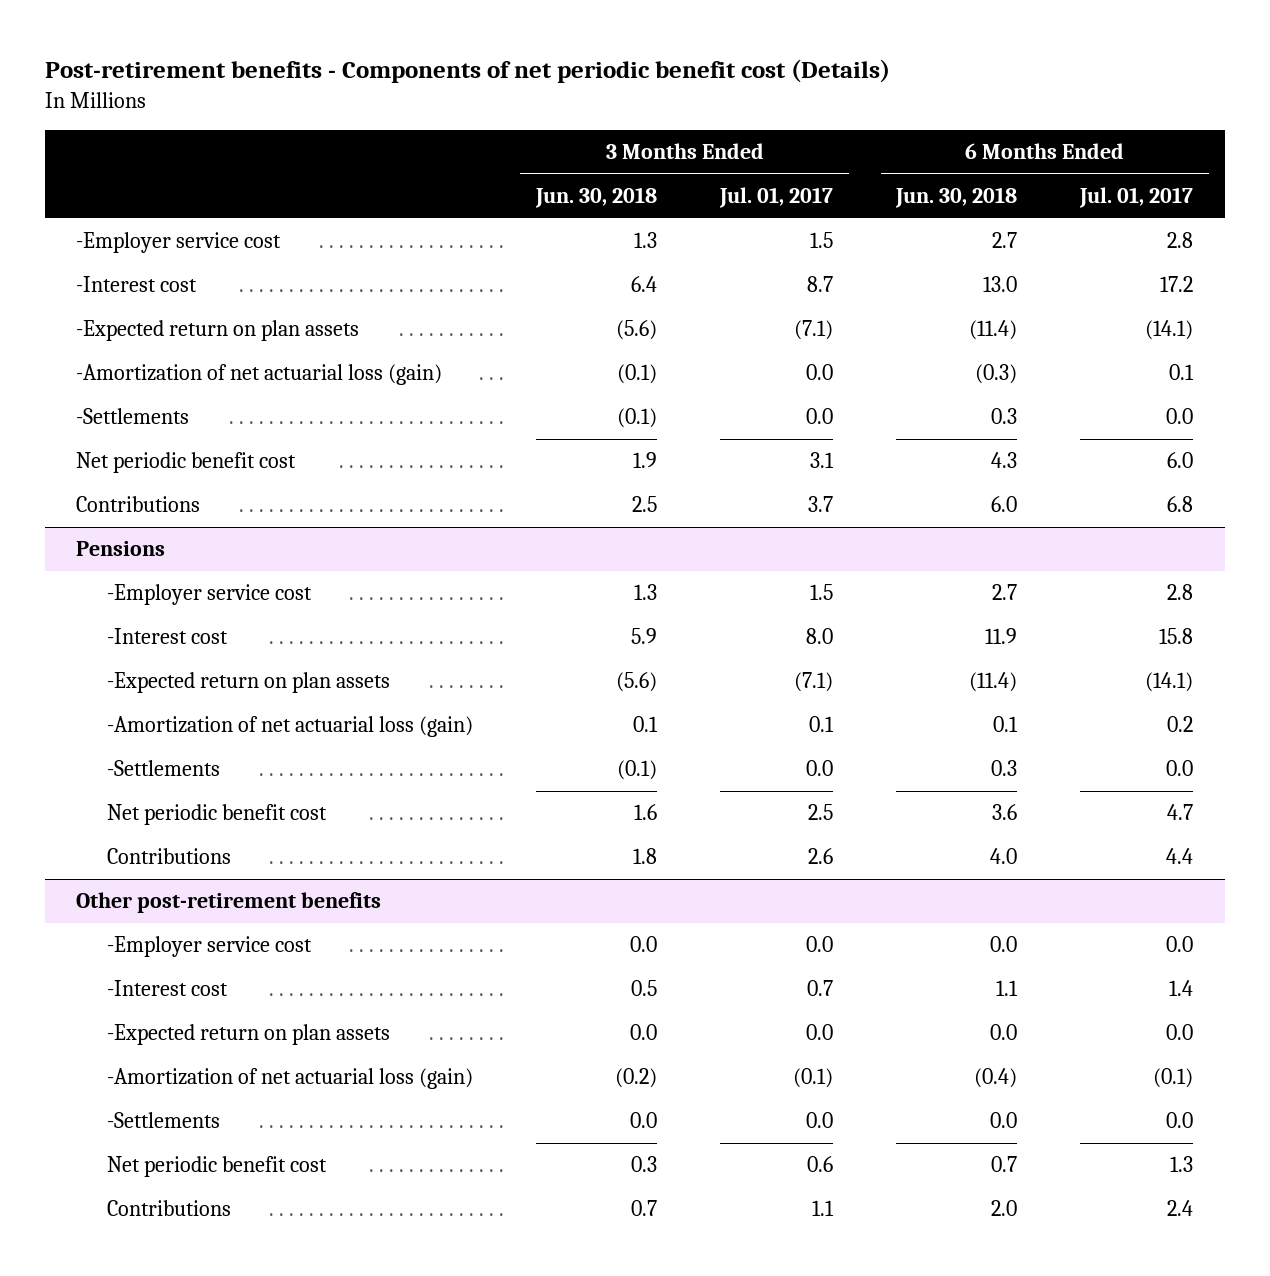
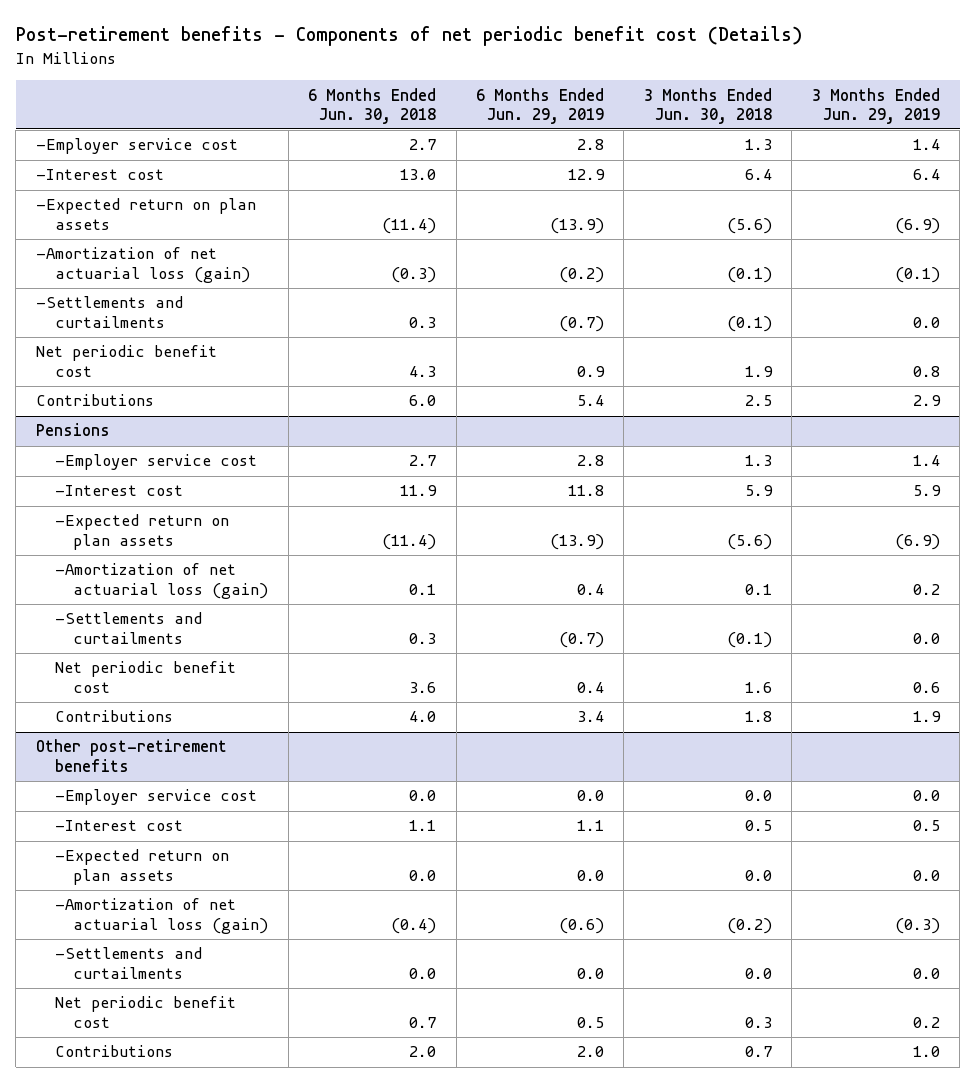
- | 3 Months Ended Jun. 30, 2018 | 3 Months Ended Jul. 01, 2017 | 6 Months Ended Jun. 30, 2018 | 6 Months Ended Jul. 01, 2017
+ | 6 Months Ended Jun. 30, 2018 | 6 Months Ended Jun. 29, 2019 | 3 Months Ended Jun. 30, 2018 | 3 Months Ended Jun. 29, 2019
- -Settlements | (0.1) | 0.0 | 0.3 | 0.0
+ -Settlements and curtailments | 0.3 | (0.7) | (0.1) | 0.0
@ Pensions
- -Settlements | (0.1) | 0.0 | 0.3 | 0.0
+ -Settlements and curtailments | 0.3 | (0.7) | (0.1) | 0.0
@ Other post-retirement benefits
- -Settlements | 0.0 | 0.0 | 0.0 | 0.0
+ -Settlements and curtailments | 0.0 | 0.0 | 0.0 | 0.0

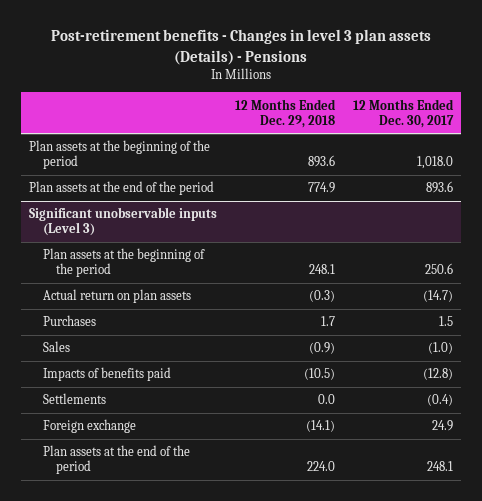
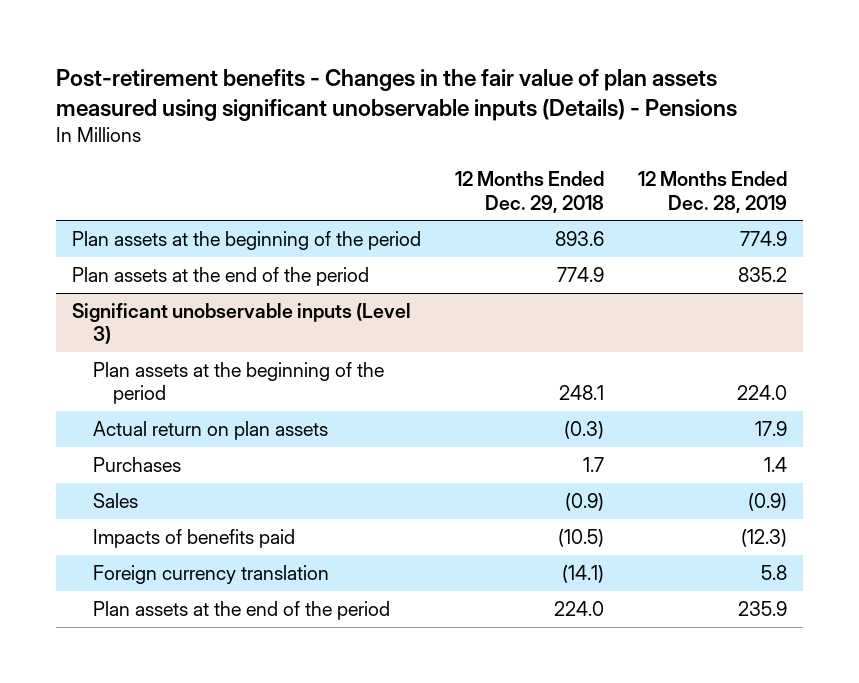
- Post-retirement benefits - Changes in level 3 plan assets (Details) - Pensions
+ Post-retirement benefits - Changes in the fair value of plan assets measured using significant unobservable inputs (Details) - Pensions
- | 12 Months Ended Dec. 29, 2018 | 12 Months Ended Dec. 30, 2017
+ | 12 Months Ended Dec. 29, 2018 | 12 Months Ended Dec. 28, 2019
@ Significant unobservable inputs (Level 3)
- Settlements | 0.0 | (0.4)
- Foreign exchange | (14.1) | 24.9
+ Foreign currency translation | (14.1) | 5.8

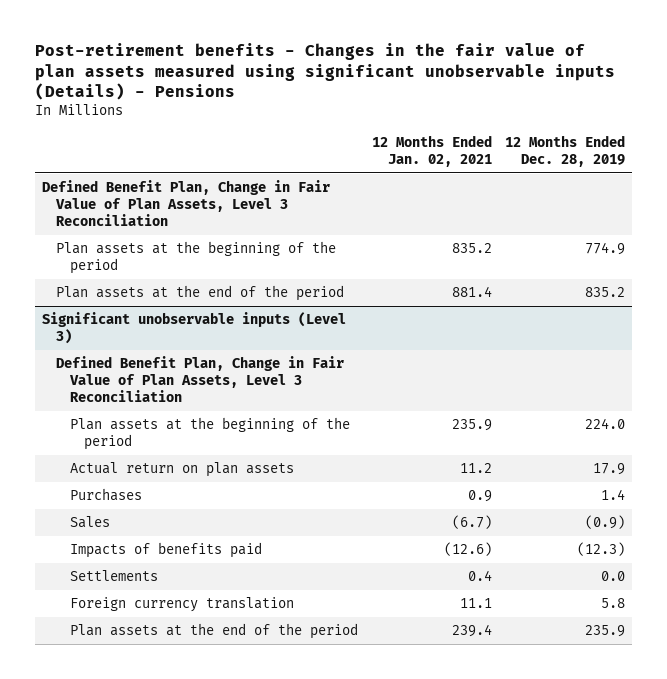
- | 12 Months Ended Dec. 29, 2018 | 12 Months Ended Dec. 28, 2019
+ | 12 Months Ended Jan. 02, 2021 | 12 Months Ended Dec. 28, 2019
+ Defined Benefit Plan, Change in Fair Value of Plan Assets, Level 3 Reconciliation
@ Significant unobservable inputs (Level 3)
+ Defined Benefit Plan, Change in Fair Value of Plan Assets, Level 3 Reconciliation
+ Settlements | 0.4 | 0.0

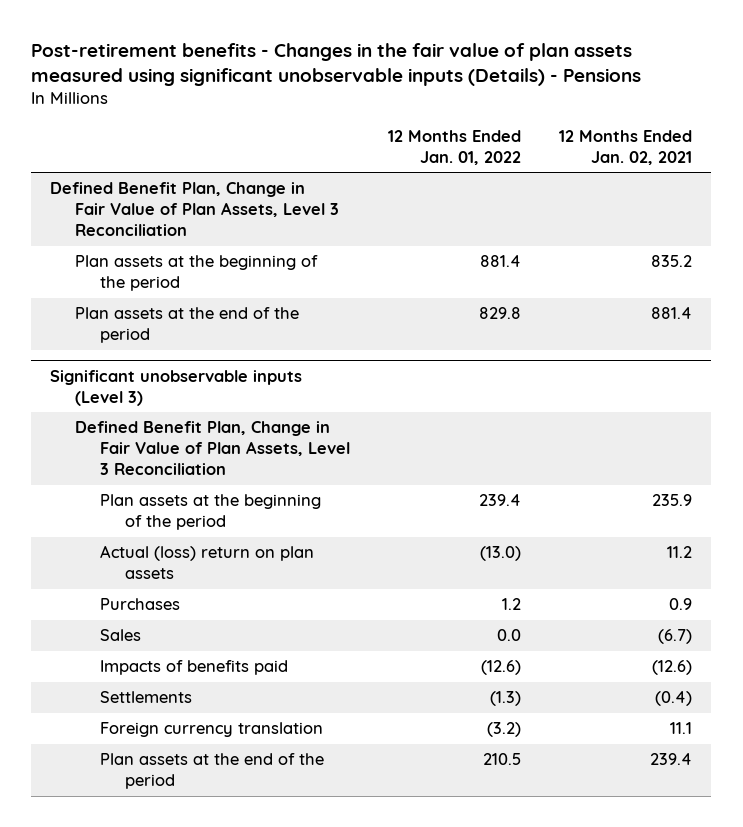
- | 12 Months Ended Jan. 02, 2021 | 12 Months Ended Dec. 28, 2019
+ | 12 Months Ended Jan. 01, 2022 | 12 Months Ended Jan. 02, 2021
@ Significant unobservable inputs (Level 3)
- Actual return on plan assets | 11.2 | 17.9
+ Actual (loss) return on plan assets | (13.0) | 11.2
- Settlements | 0.4 | 0.0
+ Settlements | (1.3) | (0.4)

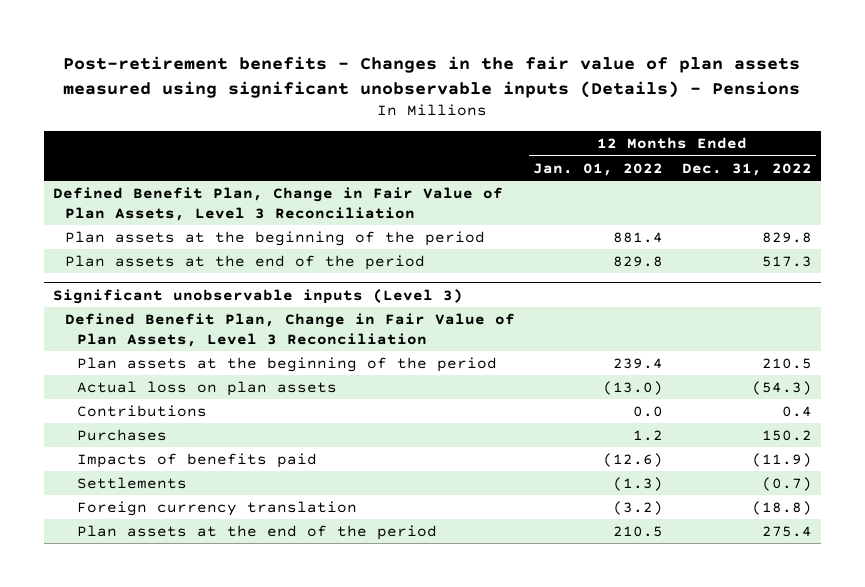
- | 12 Months Ended Jan. 01, 2022 | 12 Months Ended Jan. 02, 2021
+ | 12 Months Ended Jan. 01, 2022 | 12 Months Ended Dec. 31, 2022
@ Significant unobservable inputs (Level 3)
- Actual (loss) return on plan assets | (13.0) | 11.2
+ Actual loss on plan assets | (13.0) | (54.3)
+ Contributions | 0.0 | 0.4
- Sales | 0.0 | (6.7)

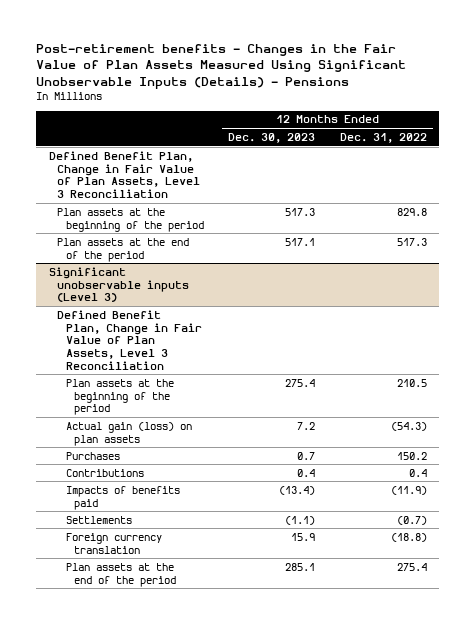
- Post-retirement benefits - Changes in the fair value of plan assets measured using significant unobservable inputs (Details) - Pensions
+ Post-retirement benefits - Changes in the Fair Value of Plan Assets Measured Using Significant Unobservable Inputs (Details) - Pensions
- | 12 Months Ended Jan. 01, 2022 | 12 Months Ended Dec. 31, 2022
+ | 12 Months Ended Dec. 30, 2023 | 12 Months Ended Dec. 31, 2022
@ Significant unobservable inputs (Level 3)
- Actual loss on plan assets | (13.0) | (54.3)
+ Actual gain (loss) on plan assets | 7.2 | (54.3)
moved down: Contributions | 0.4 | 0.4

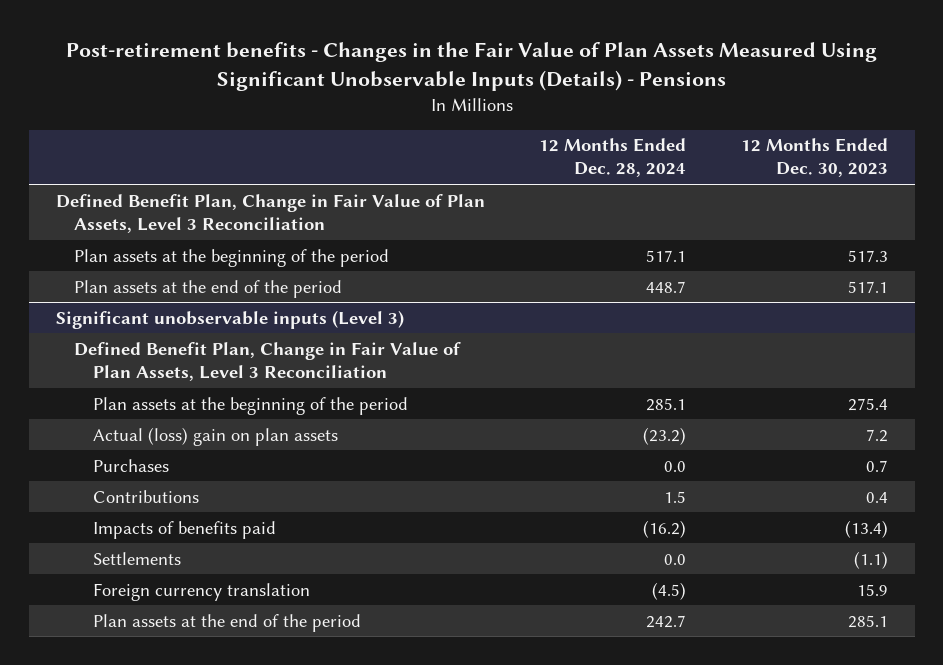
- | 12 Months Ended Dec. 30, 2023 | 12 Months Ended Dec. 31, 2022
+ | 12 Months Ended Dec. 28, 2024 | 12 Months Ended Dec. 30, 2023
@ Significant unobservable inputs (Level 3)
- Actual gain (loss) on plan assets | 7.2 | (54.3)
+ Actual (loss) gain on plan assets | (23.2) | 7.2

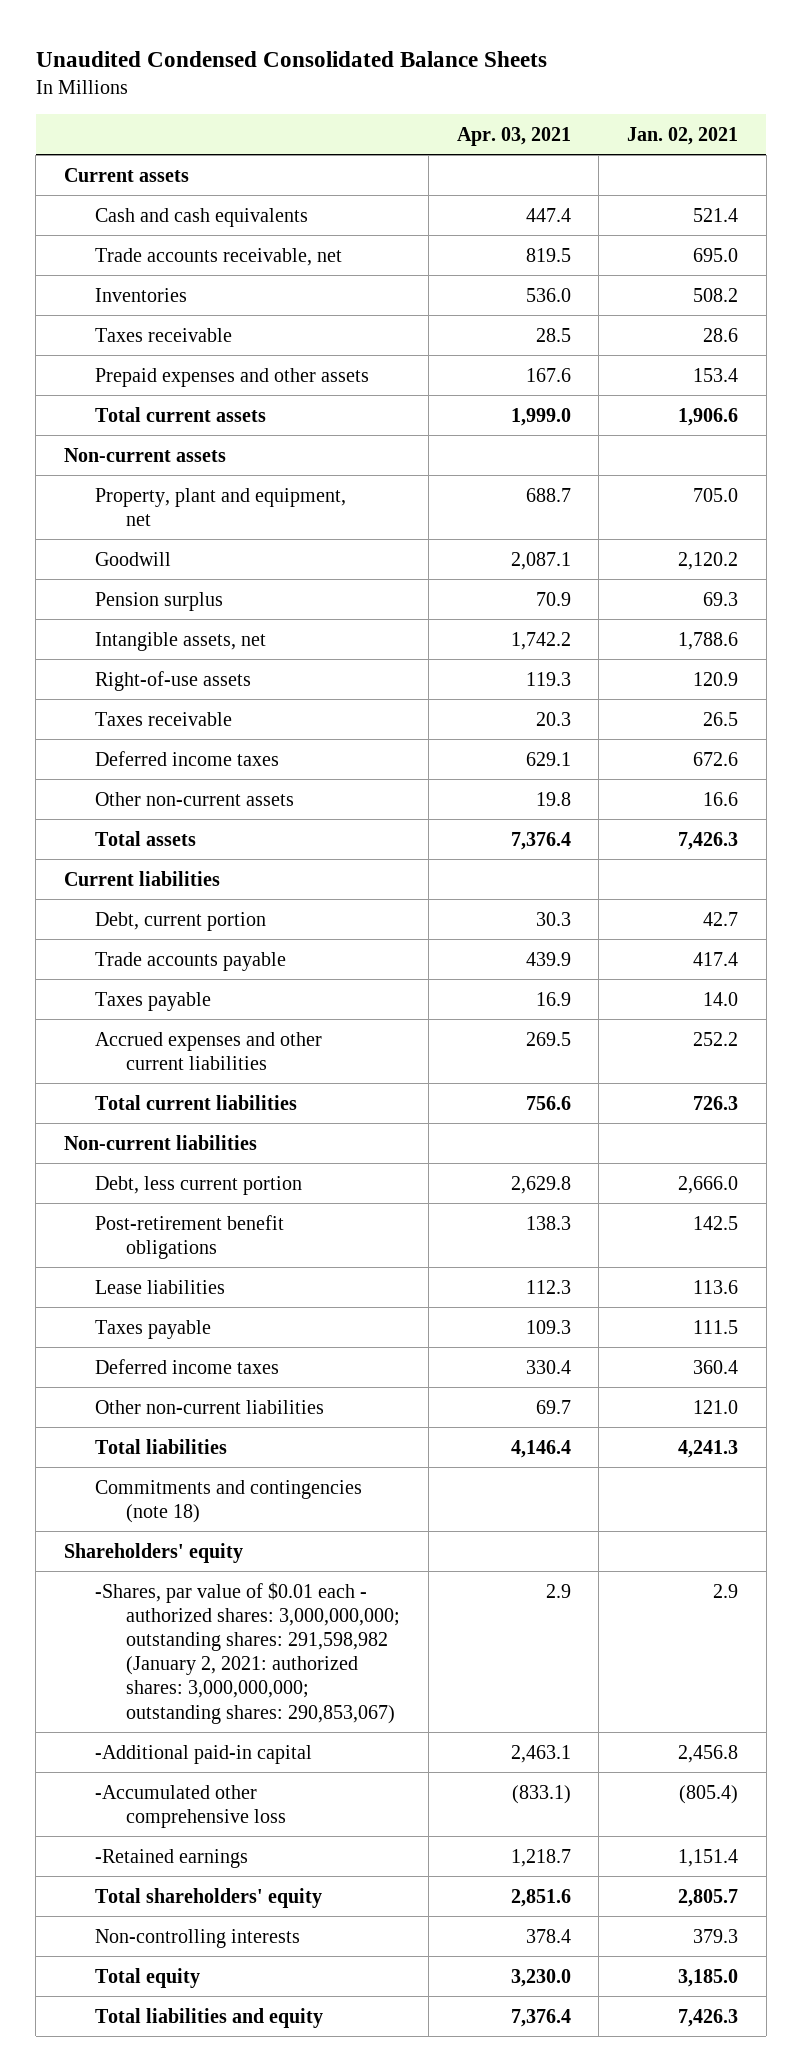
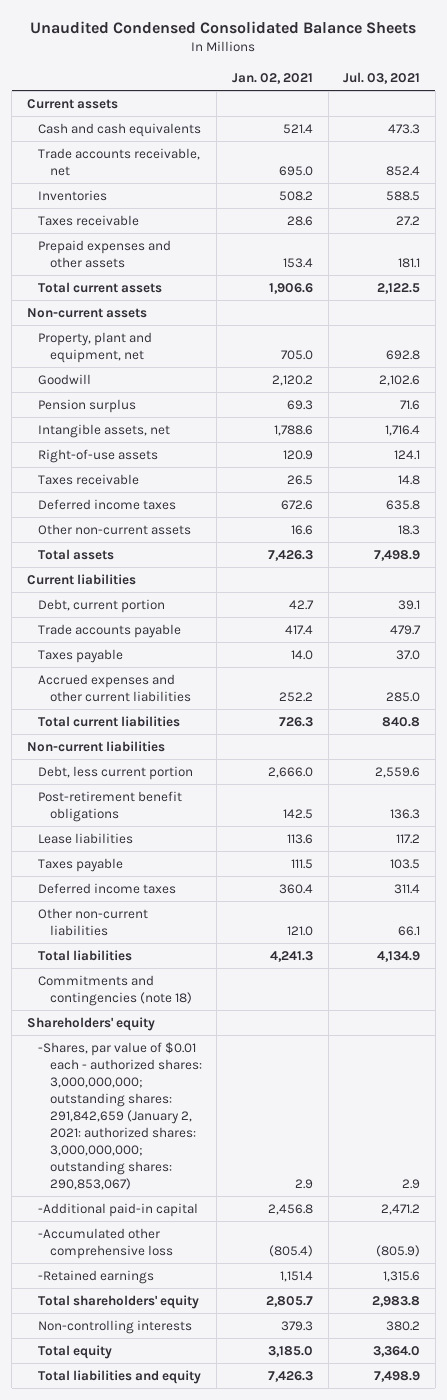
- | Apr. 03, 2021 | Jan. 02, 2021
+ | Jan. 02, 2021 | Jul. 03, 2021
- -Shares, par value of $0.01 each - authorized shares: 3,000,000,000; outstanding shares: 291,598,982 (January 2, 2021: authorized shares: 3,000,000,000; outstanding shares: 290,853,067) | 2.9 | 2.9
+ -Shares, par value of $0.01 each - authorized shares: 3,000,000,000; outstanding shares: 291,842,659 (January 2, 2021: authorized shares: 3,000,000,000; outstanding shares: 290,853,067) | 2.9 | 2.9

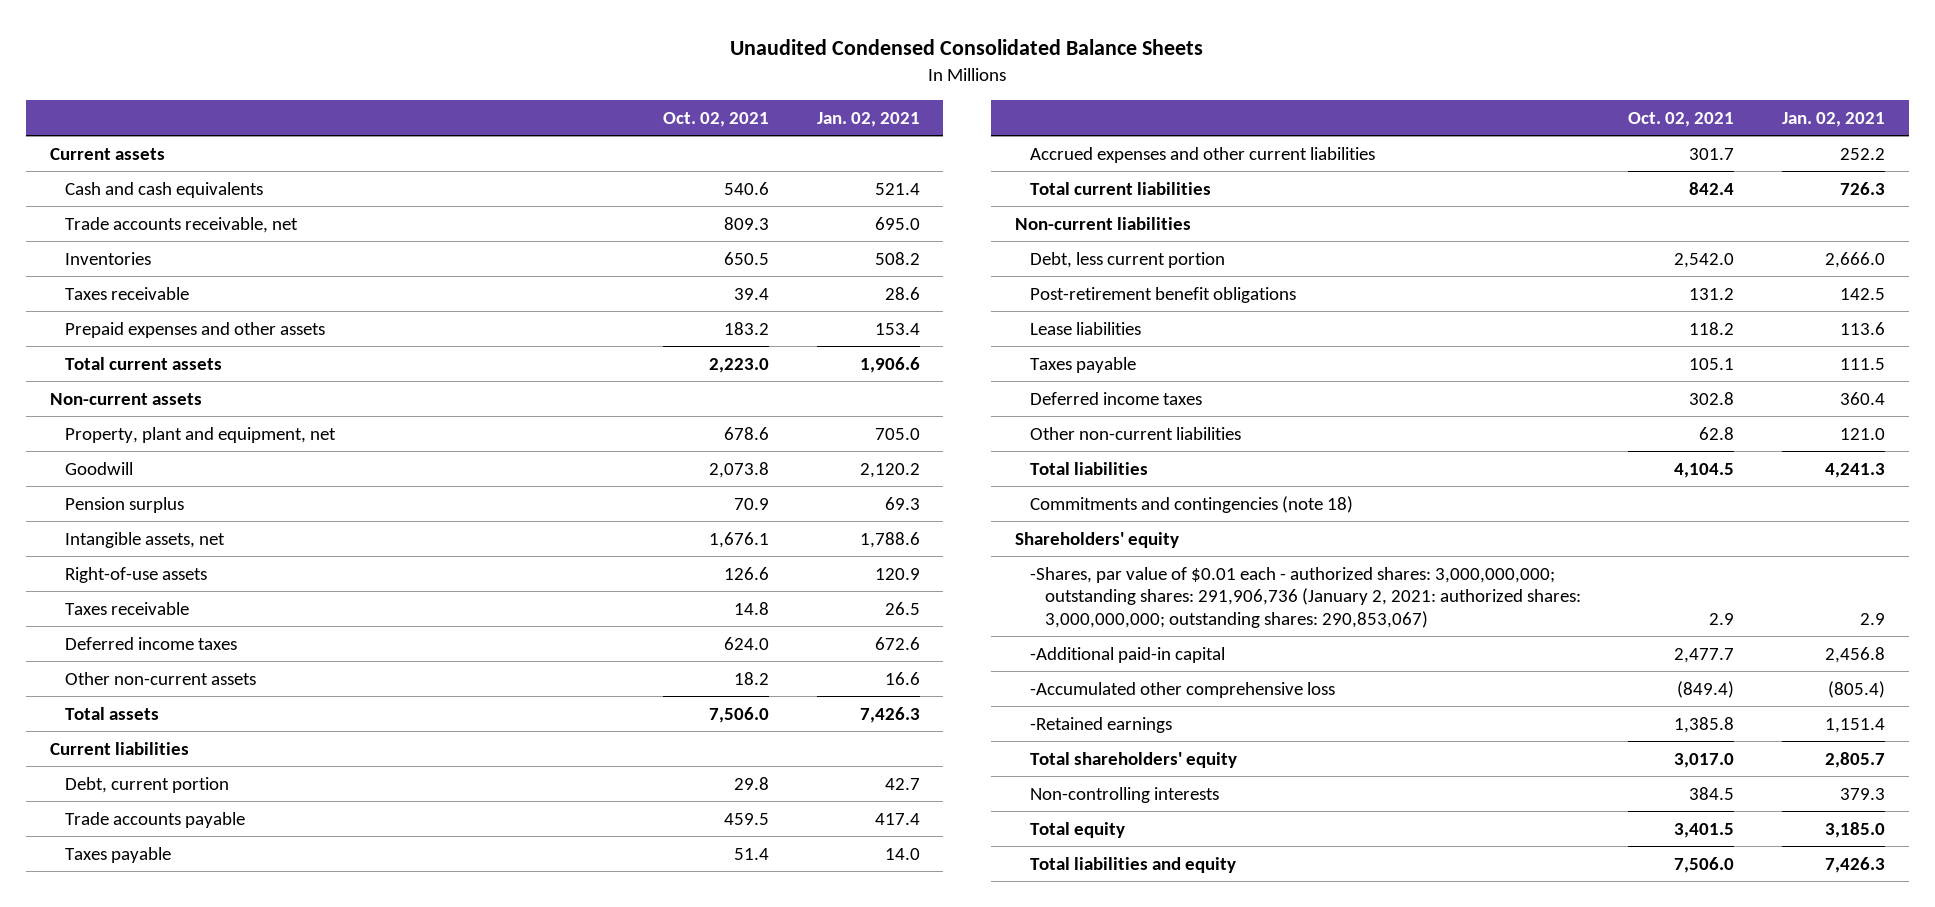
- | Jan. 02, 2021 | Jul. 03, 2021
+ | Oct. 02, 2021 | Jan. 02, 2021
- -Shares, par value of $0.01 each - authorized shares: 3,000,000,000; outstanding shares: 291,842,659 (January 2, 2021: authorized shares: 3,000,000,000; outstanding shares: 290,853,067) | 2.9 | 2.9
+ -Shares, par value of $0.01 each - authorized shares: 3,000,000,000; outstanding shares: 291,906,736 (January 2, 2021: authorized shares: 3,000,000,000; outstanding shares: 290,853,067) | 2.9 | 2.9

